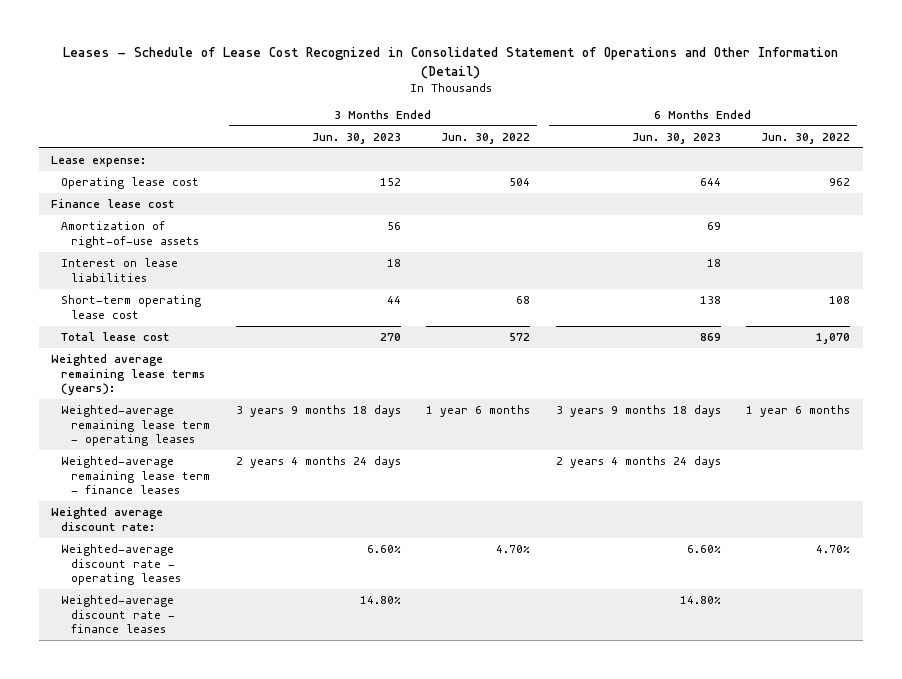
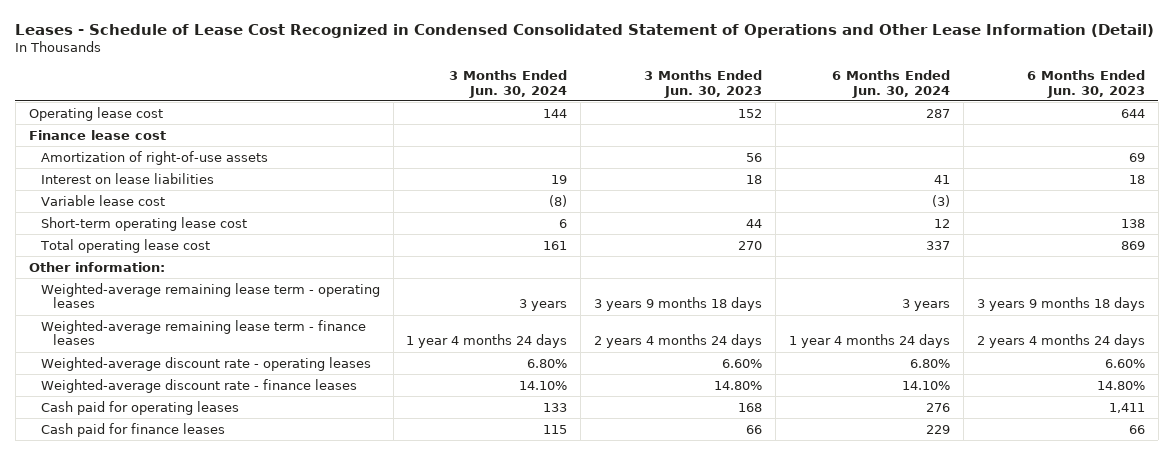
- Leases - Schedule of Lease Cost Recognized in Consolidated Statement of Operations and Other Information (Detail)
+ Leases - Schedule of Lease Cost Recognized in Condensed Consolidated Statement of Operations and Other Lease Information (Detail)
- | 3 Months Ended Jun. 30, 2023 | 3 Months Ended Jun. 30, 2022 | 6 Months Ended Jun. 30, 2023 | 6 Months Ended Jun. 30, 2022
+ | 3 Months Ended Jun. 30, 2024 | 3 Months Ended Jun. 30, 2023 | 6 Months Ended Jun. 30, 2024 | 6 Months Ended Jun. 30, 2023
- Lease expense:
+ Variable lease cost | (8) | | (3) |
- Total lease cost | 270 | 572 | 869 | 1,070
- Weighted average remaining lease terms (years):
+ Total operating lease cost | 161 | 270 | 337 | 869
+ Other information:
- Weighted average discount rate:
+ Cash paid for operating leases | 133 | 168 | 276 | 1,411
+ Cash paid for finance leases | 115 | 66 | 229 | 66

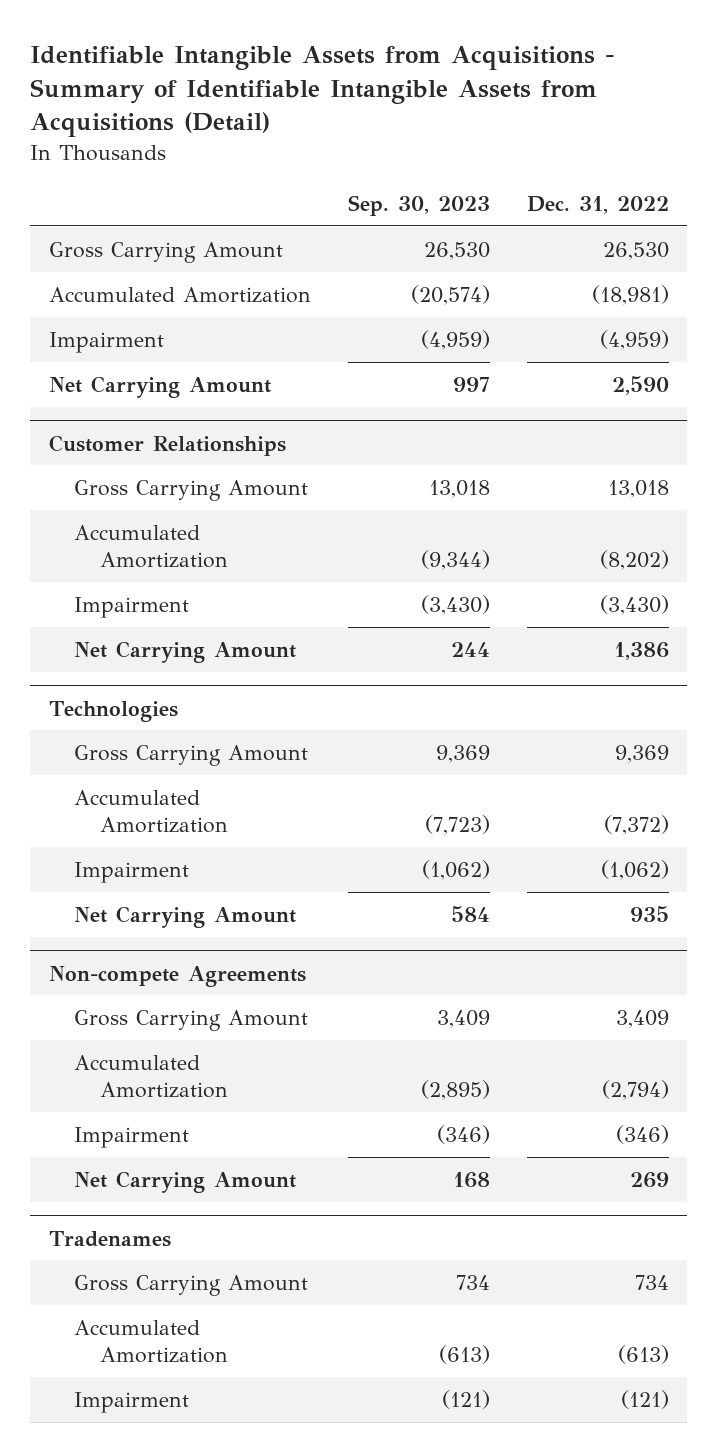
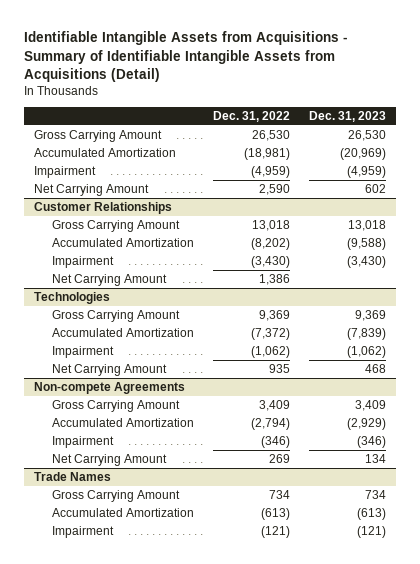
- | Sep. 30, 2023 | Dec. 31, 2022
+ | Dec. 31, 2022 | Dec. 31, 2023
- Tradenames
+ Trade Names

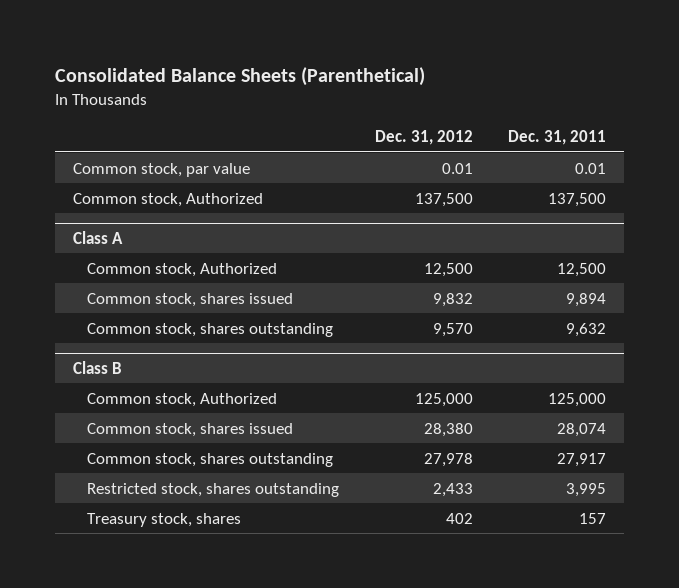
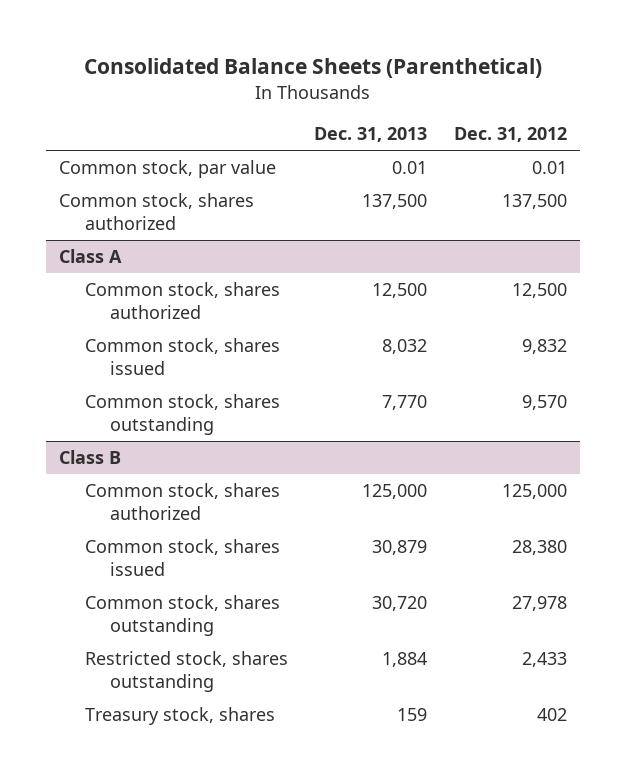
- | Dec. 31, 2012 | Dec. 31, 2011
+ | Dec. 31, 2013 | Dec. 31, 2012
- Common stock, Authorized | 137,500 | 137,500
+ Common stock, shares authorized | 137,500 | 137,500
@ Class A
- Common stock, Authorized | 12,500 | 12,500
+ Common stock, shares authorized | 12,500 | 12,500
@ Class B
- Common stock, Authorized | 125,000 | 125,000
+ Common stock, shares authorized | 125,000 | 125,000

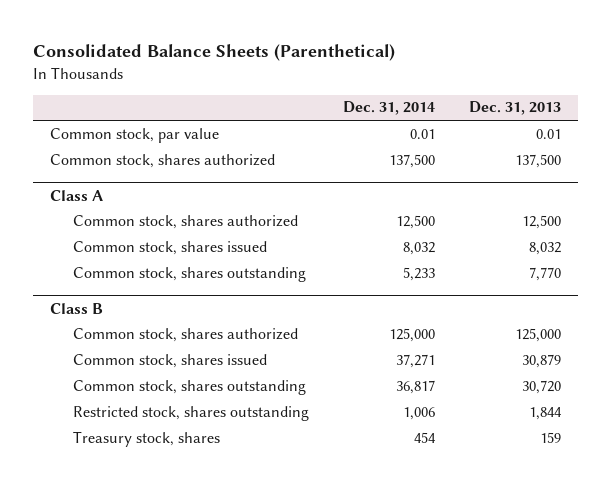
- | Dec. 31, 2013 | Dec. 31, 2012
+ | Dec. 31, 2014 | Dec. 31, 2013
@ Class B
- Restricted stock, shares outstanding | 1,884 | 2,433
+ Restricted stock, shares outstanding | 1,006 | 1,844

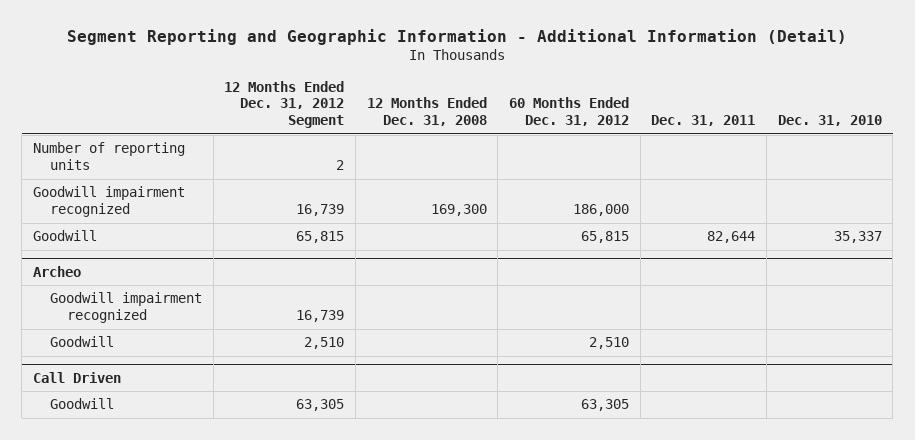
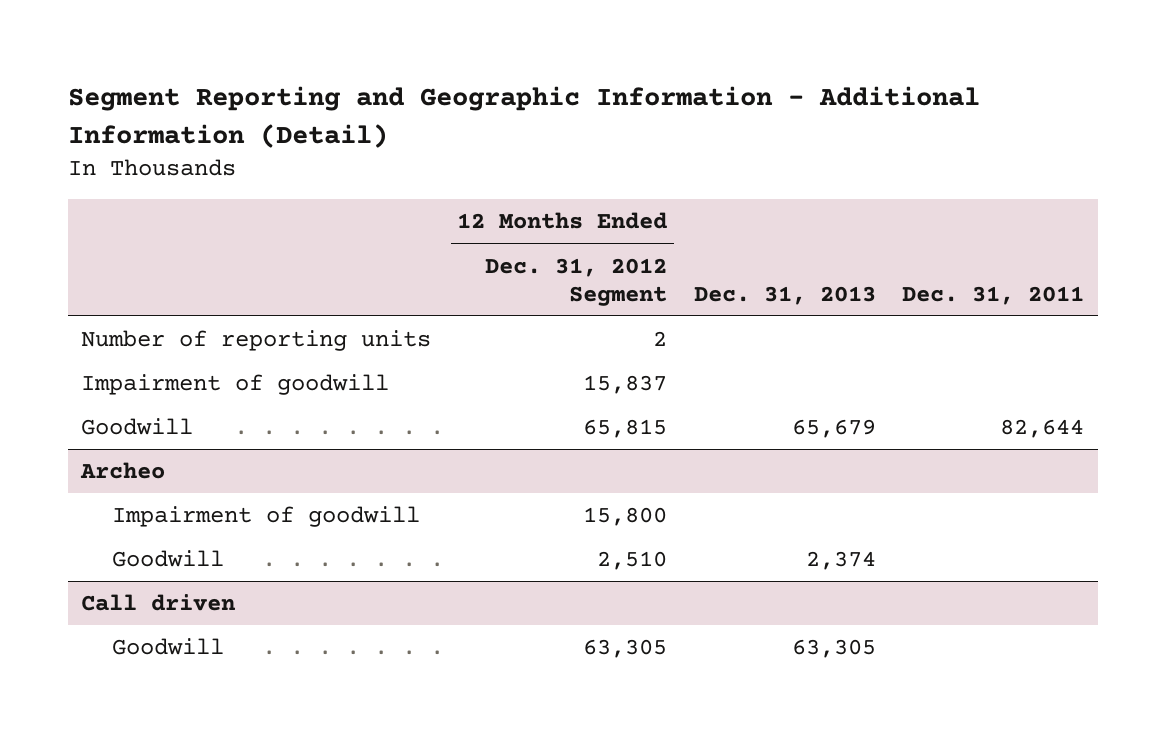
- | 12 Months Ended Dec. 31, 2012 Segment | 12 Months Ended Dec. 31, 2008 | 60 Months Ended Dec. 31, 2012 | Dec. 31, 2011 | Dec. 31, 2010
+ | 12 Months Ended Dec. 31, 2012 Segment | Dec. 31, 2013 | Dec. 31, 2011
- Goodwill impairment recognized | 16,739 | 169,300 | 186,000 | |
+ Impairment of goodwill | 15,837 | |
@ Archeo
- Goodwill impairment recognized | 16,739 | | | |
+ Impairment of goodwill | 15,800 | |
- Call Driven
+ Call driven

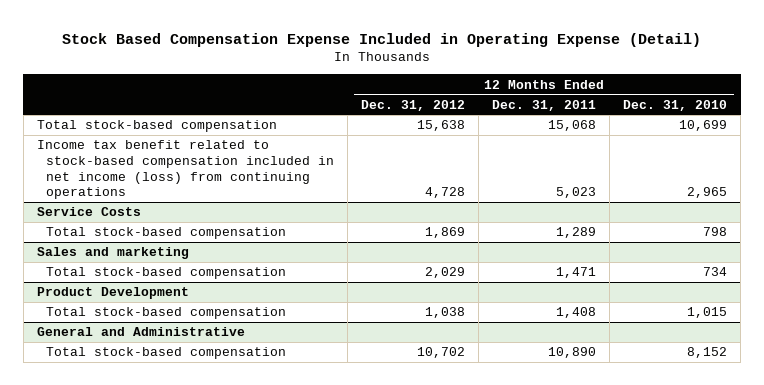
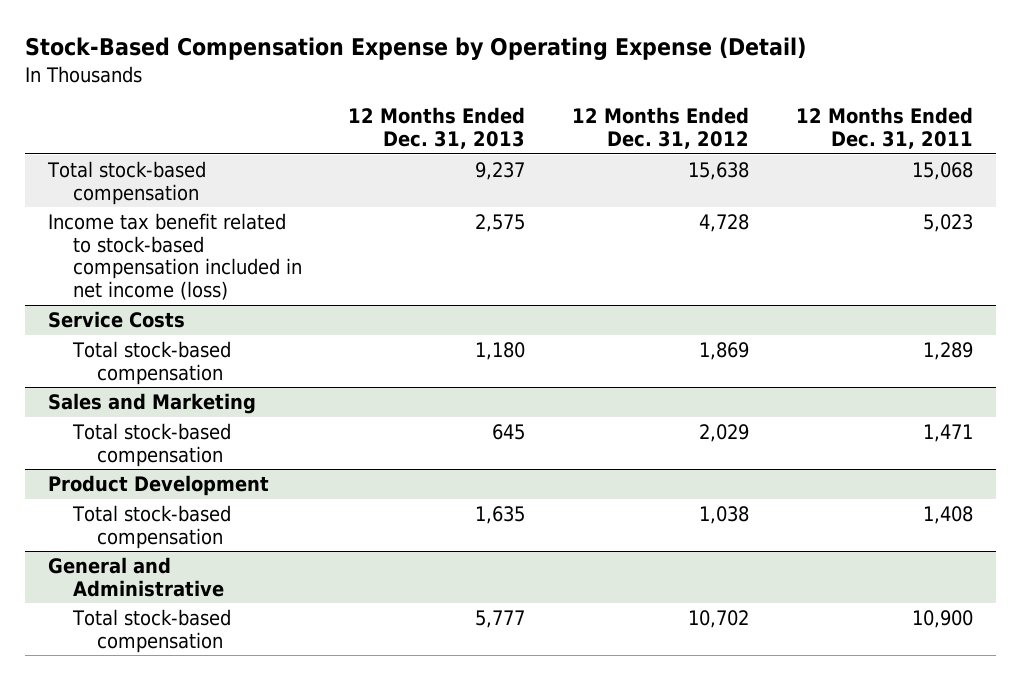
- Stock Based Compensation Expense Included in Operating Expense (Detail)
+ Stock-Based Compensation Expense by Operating Expense (Detail)
- | 12 Months Ended Dec. 31, 2012 | 12 Months Ended Dec. 31, 2011 | 12 Months Ended Dec. 31, 2010
+ | 12 Months Ended Dec. 31, 2013 | 12 Months Ended Dec. 31, 2012 | 12 Months Ended Dec. 31, 2011
- Income tax benefit related to stock-based compensation included in net income (loss) from continuing operations | 4,728 | 5,023 | 2,965
+ Income tax benefit related to stock-based compensation included in net income (loss) | 2,575 | 4,728 | 5,023
- Sales and marketing
+ Sales and Marketing
@ General and Administrative
- Total stock-based compensation | 10,702 | 10,890 | 8,152
+ Total stock-based compensation | 5,777 | 10,702 | 10,900

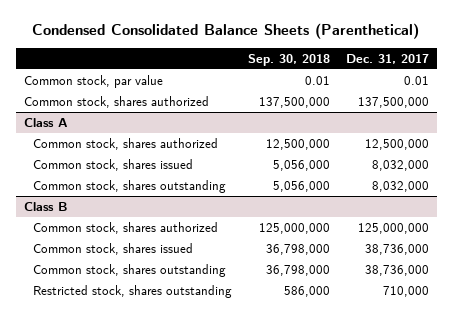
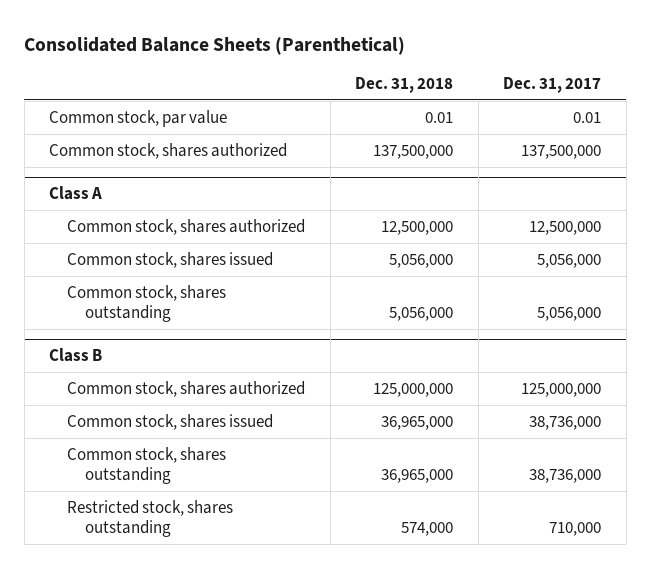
- Condensed Consolidated Balance Sheets (Parenthetical)
+ Consolidated Balance Sheets (Parenthetical)
- | Sep. 30, 2018 | Dec. 31, 2017
+ | Dec. 31, 2018 | Dec. 31, 2017
@ Class A
- Common stock, shares issued | 5,056,000 | 8,032,000
- Common stock, shares outstanding | 5,056,000 | 8,032,000
+ Common stock, shares issued | 5,056,000 | 5,056,000
+ Common stock, shares outstanding | 5,056,000 | 5,056,000

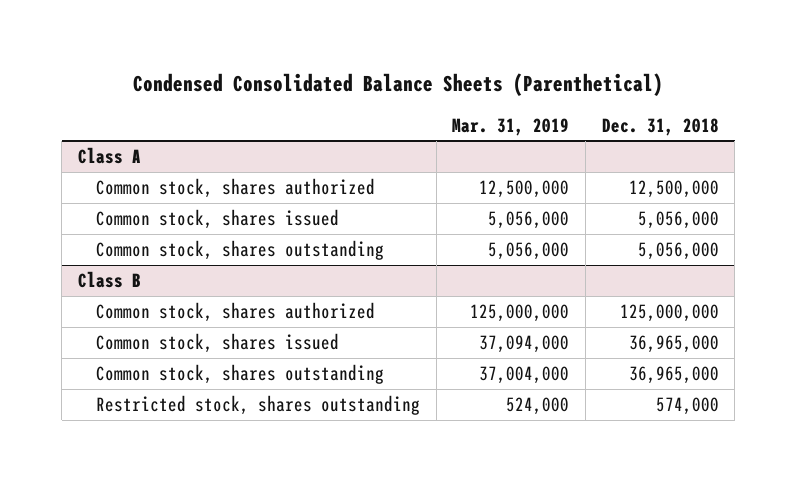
- Consolidated Balance Sheets (Parenthetical)
+ Condensed Consolidated Balance Sheets (Parenthetical)
- | Dec. 31, 2018 | Dec. 31, 2017
+ | Mar. 31, 2019 | Dec. 31, 2018
- Common stock, par value | 0.01 | 0.01
- Common stock, shares authorized | 137,500,000 | 137,500,000

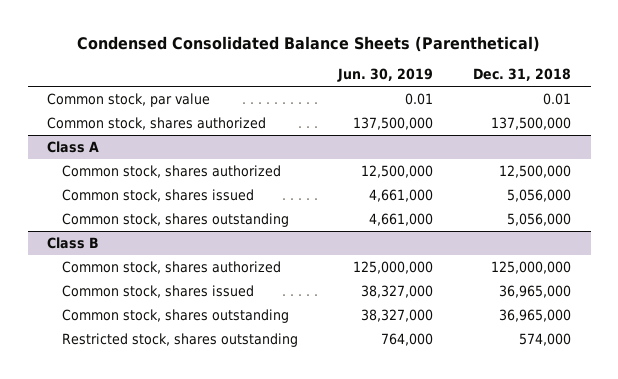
- | Mar. 31, 2019 | Dec. 31, 2018
+ | Jun. 30, 2019 | Dec. 31, 2018
+ Common stock, par value | 0.01 | 0.01
+ Common stock, shares authorized | 137,500,000 | 137,500,000

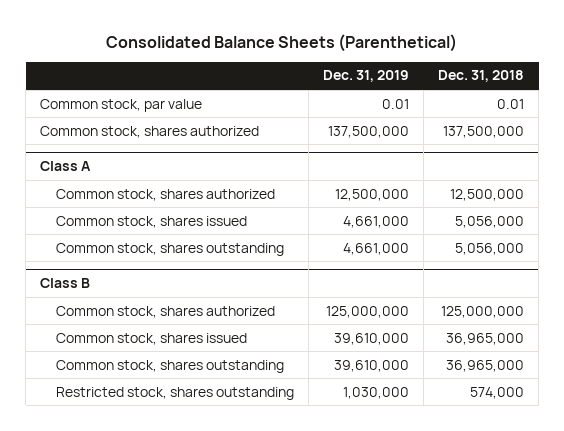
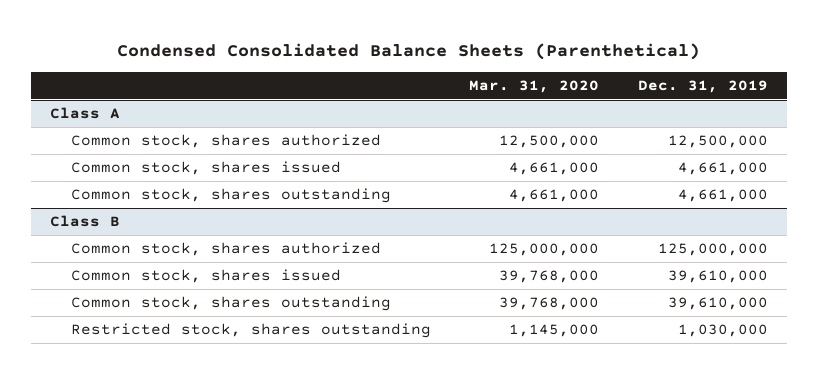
- Consolidated Balance Sheets (Parenthetical)
+ Condensed Consolidated Balance Sheets (Parenthetical)
- | Dec. 31, 2019 | Dec. 31, 2018
+ | Mar. 31, 2020 | Dec. 31, 2019
- Common stock, par value | 0.01 | 0.01
- Common stock, shares authorized | 137,500,000 | 137,500,000

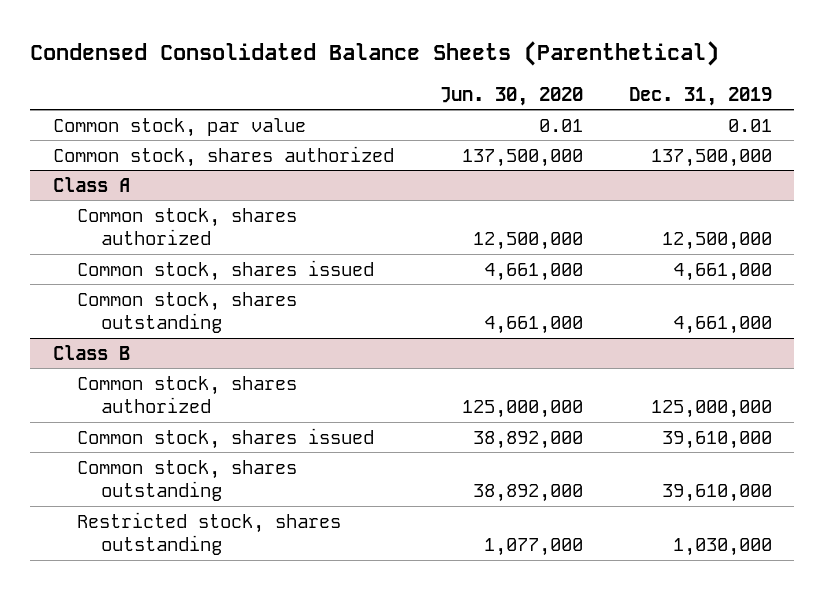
- | Mar. 31, 2020 | Dec. 31, 2019
+ | Jun. 30, 2020 | Dec. 31, 2019
+ Common stock, par value | 0.01 | 0.01
+ Common stock, shares authorized | 137,500,000 | 137,500,000

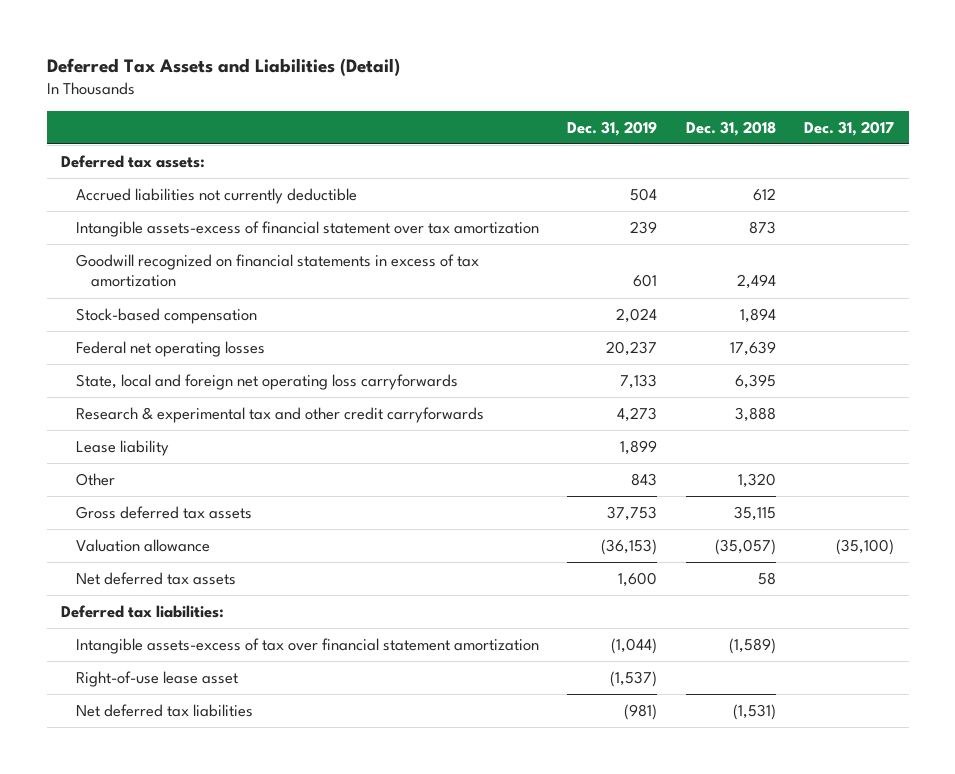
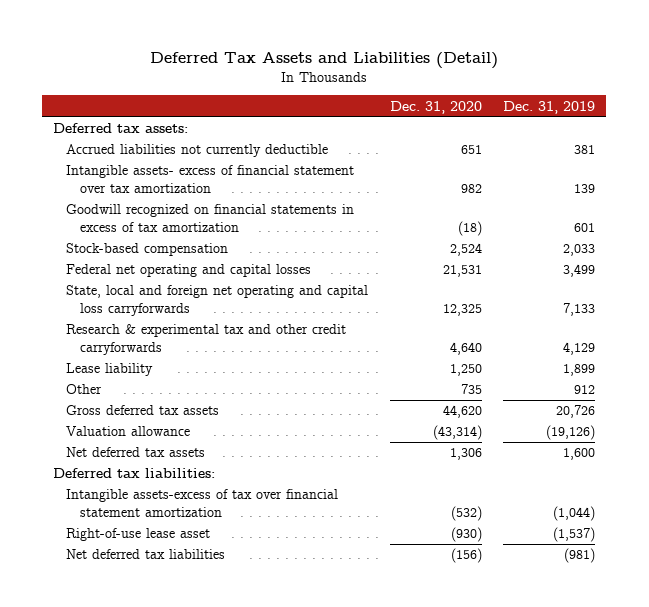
- | Dec. 31, 2019 | Dec. 31, 2018 | Dec. 31, 2017
+ | Dec. 31, 2020 | Dec. 31, 2019
- Accrued liabilities not currently deductible | 504 | 612 |
- Intangible assets-excess of financial statement over tax amortization | 239 | 873 |
+ Accrued liabilities not currently deductible | 651 | 381
+ Intangible assets- excess of financial statement over tax amortization | 982 | 139
- Stock-based compensation | 2,024 | 1,894 |
- Federal net operating losses | 20,237 | 17,639 |
- State, local and foreign net operating loss carryforwards | 7,133 | 6,395 |
- Research & experimental tax and other credit carryforwards | 4,273 | 3,888 |
+ Stock-based compensation | 2,524 | 2,033
+ Federal net operating and capital losses | 21,531 | 3,499
+ State, local and foreign net operating and capital loss carryforwards | 12,325 | 7,133
+ Research & experimental tax and other credit carryforwards | 4,640 | 4,129
- Other | 843 | 1,320 |
- Gross deferred tax assets | 37,753 | 35,115 |
- Valuation allowance | (36,153) | (35,057) | (35,100)
+ Other | 735 | 912
+ Gross deferred tax assets | 44,620 | 20,726
+ Valuation allowance | (43,314) | (19,126)

